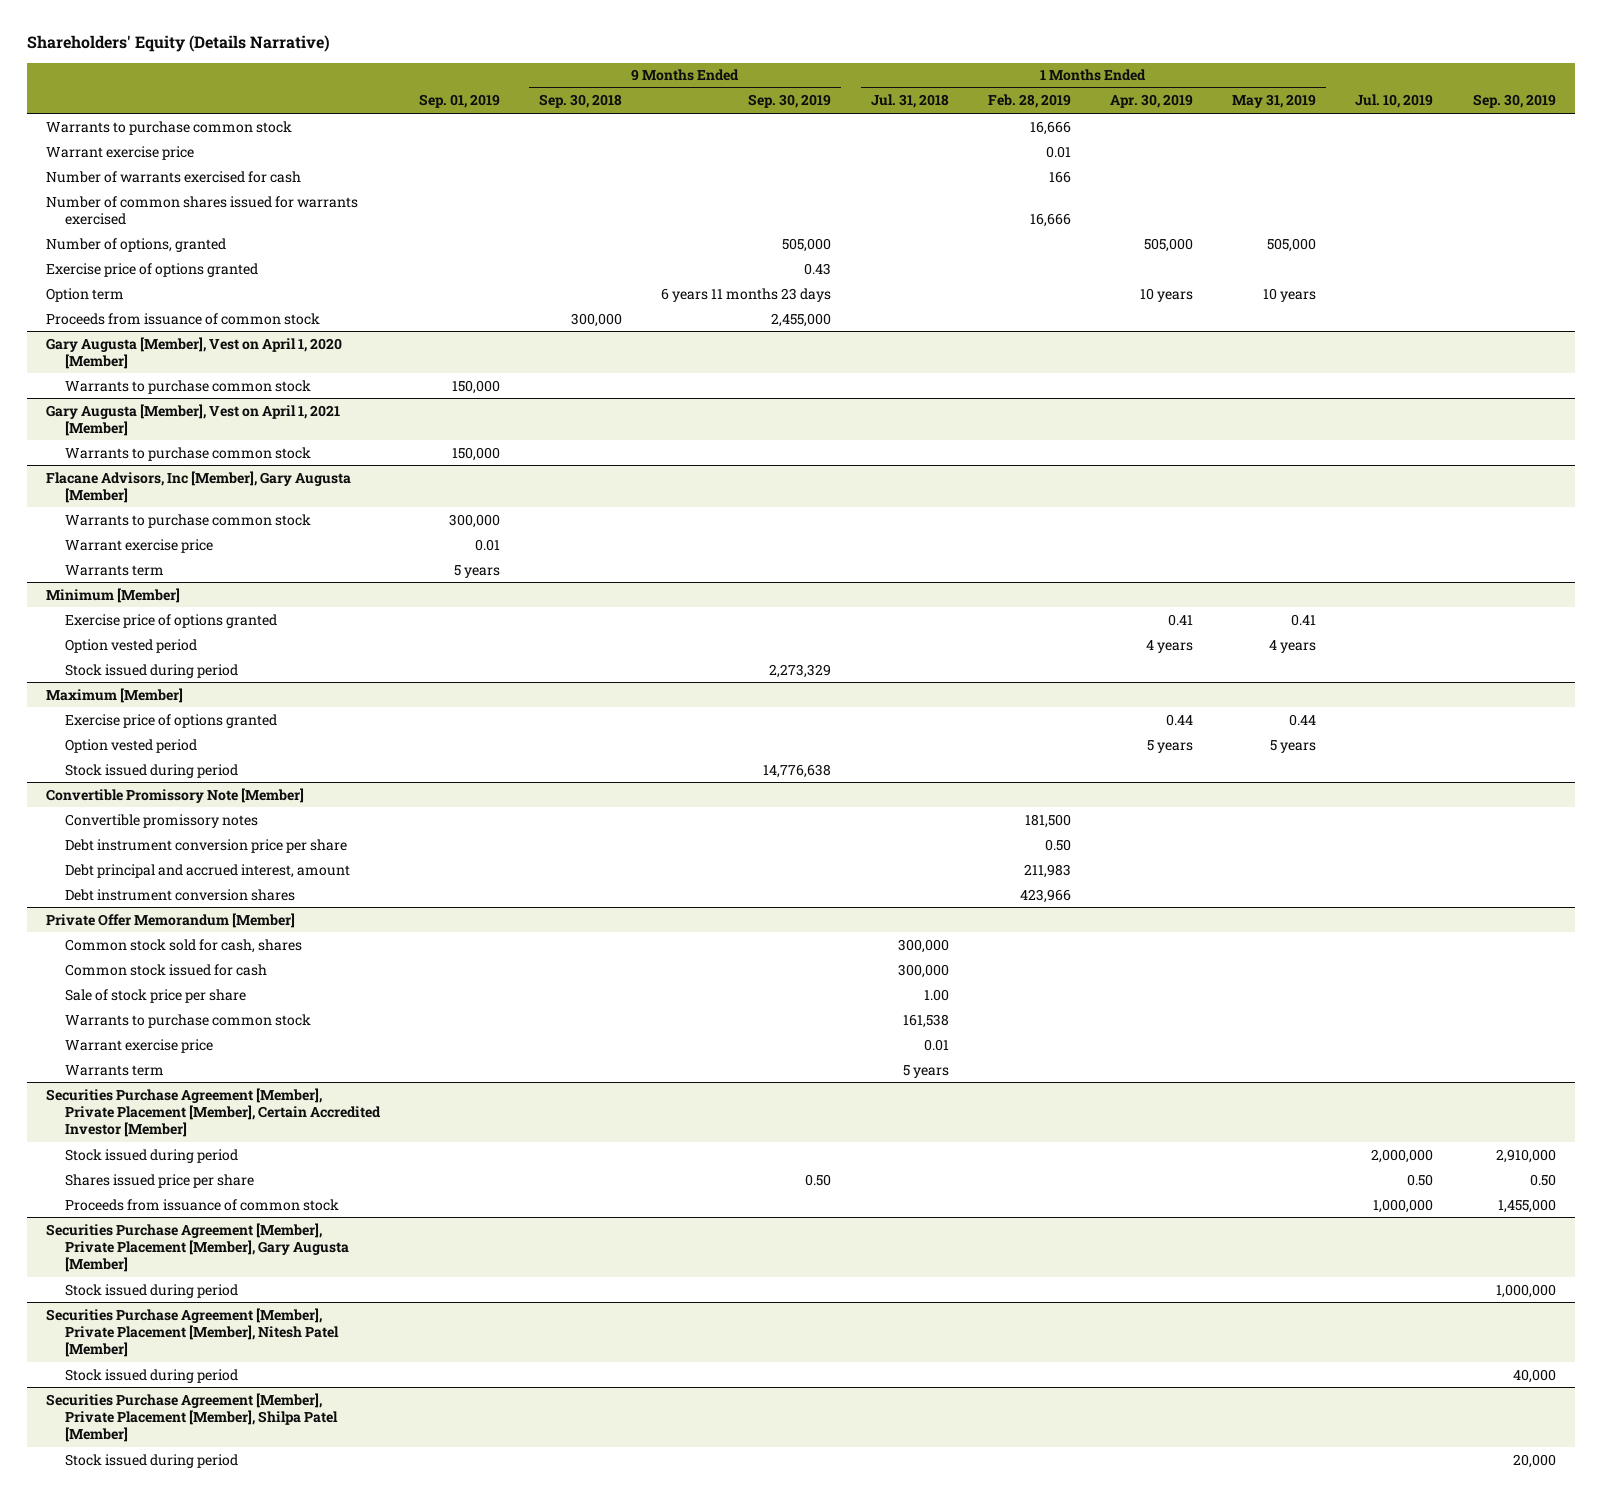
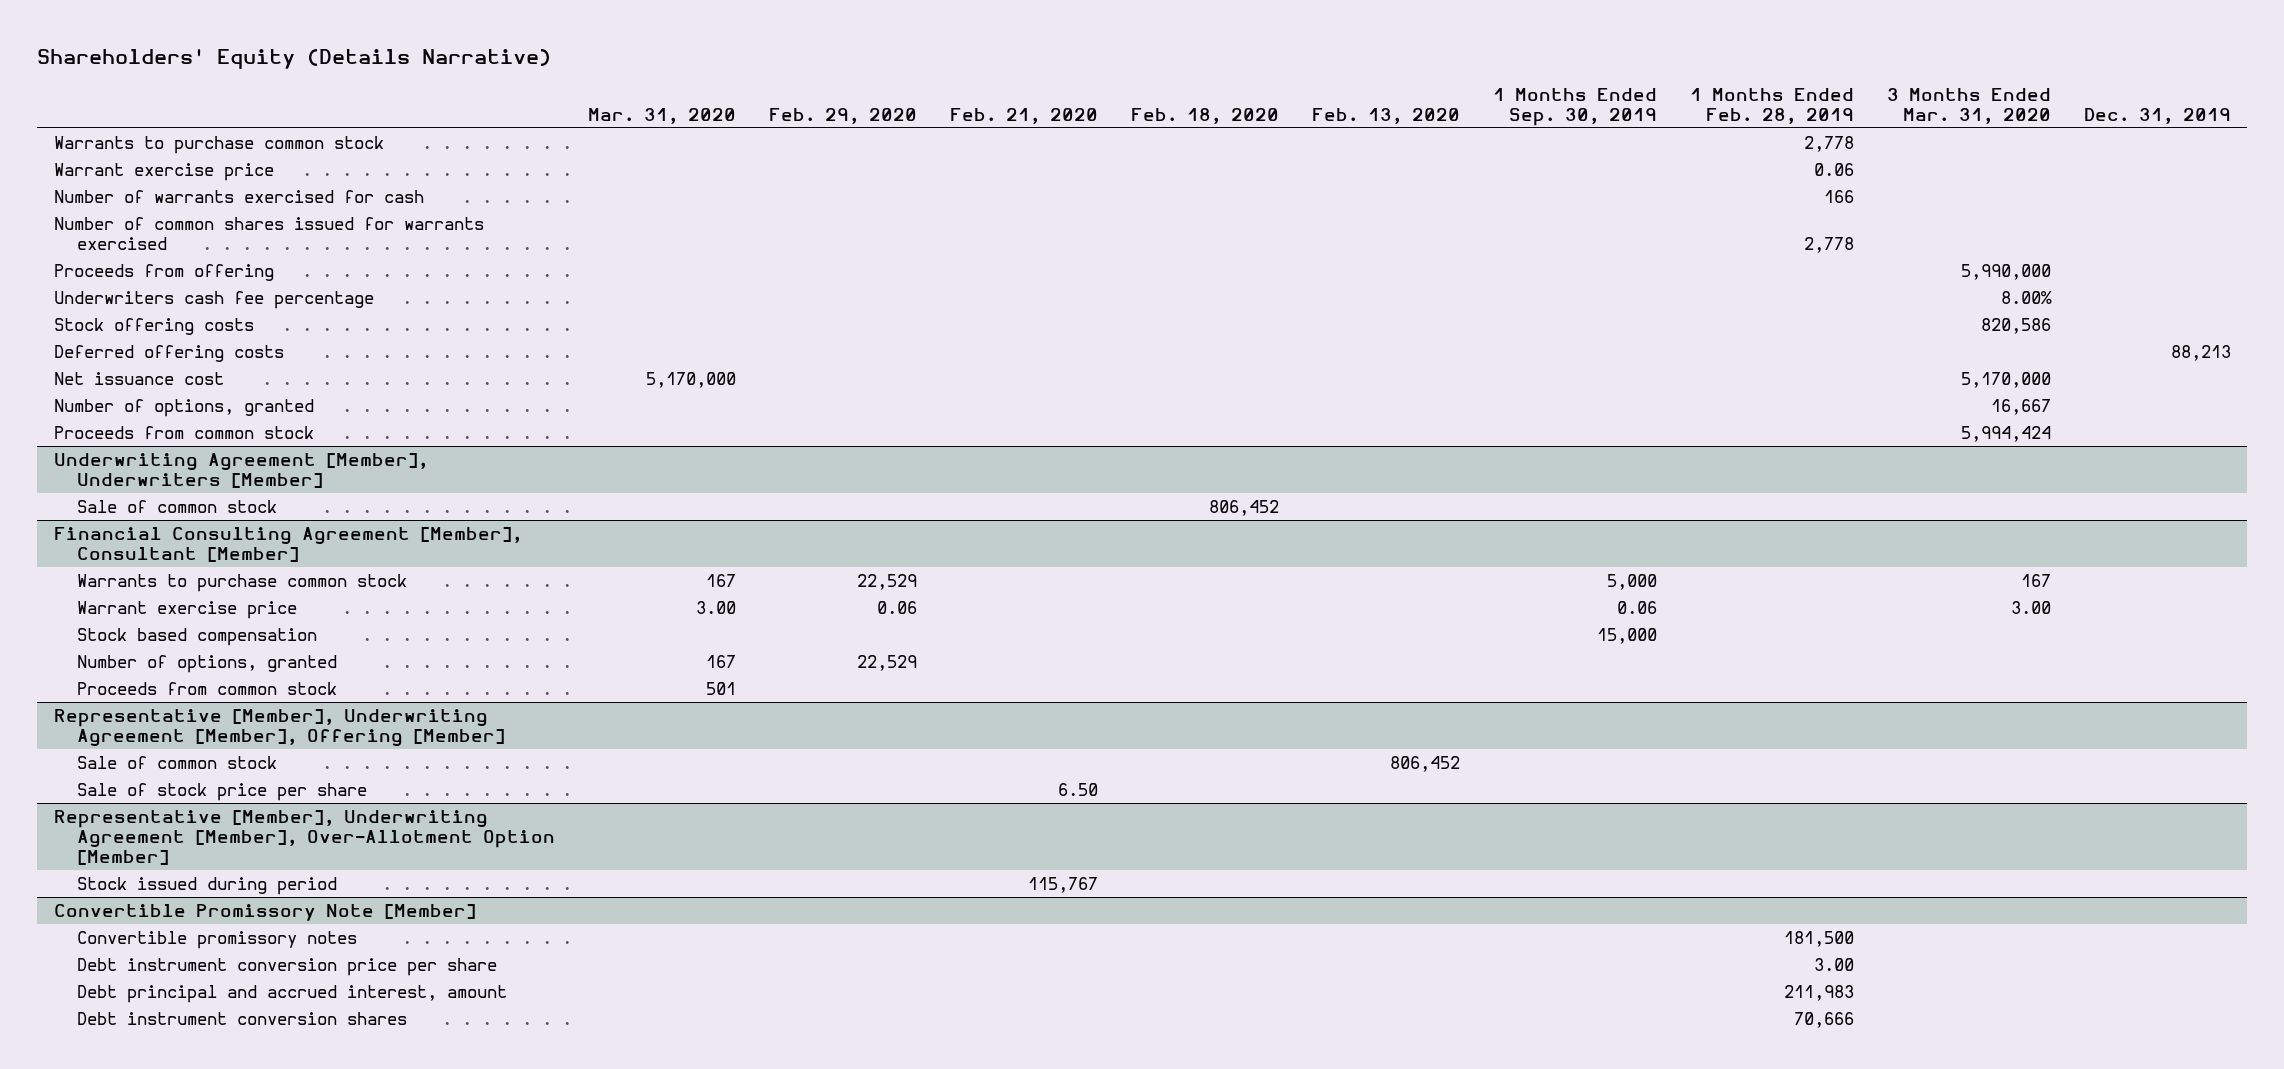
- | Sep. 01, 2019 | 9 Months Ended Sep. 30, 2018 | 9 Months Ended Sep. 30, 2019 | 1 Months Ended Jul. 31, 2018 | 1 Months Ended Feb. 28, 2019 | 1 Months Ended Apr. 30, 2019 | 1 Months Ended May 31, 2019 | Jul. 10, 2019 | Sep. 30, 2019
+ | Mar. 31, 2020 | Feb. 29, 2020 | Feb. 21, 2020 | Feb. 18, 2020 | Feb. 13, 2020 | 1 Months Ended Sep. 30, 2019 | 1 Months Ended Feb. 28, 2019 | 3 Months Ended Mar. 31, 2020 | Dec. 31, 2019
- Warrants to purchase common stock | | | | | 16,666 | | | |
- Warrant exercise price | | | | | 0.01 | | | |
+ Warrants to purchase common stock | | | | | | | 2,778 | |
+ Warrant exercise price | | | | | | | 0.06 | |
- Number of common shares issued for warrants exercised | | | | | 16,666 | | | |
+ Number of common shares issued for warrants exercised | | | | | | | 2,778 | |
+ Proceeds from offering | | | | | | | | 5,990,000 |
+ Underwriters cash fee percentage | | | | | | | | 8.00% |
+ Stock offering costs | | | | | | | | 820,586 |
+ Deferred offering costs | | | | | | | | | 88,213
+ Net issuance cost | 5,170,000 | | | | | | | 5,170,000 |
- Exercise price of options granted | | | 0.43 | | | | | |
- Option term | | | 6 years 11 months 23 days | | | 10 years | 10 years | |
- Proceeds from issuance of common stock | | 300,000 | 2,455,000 | | | | | |
- Gary Augusta [Member], Vest on April 1, 2020 [Member]
- Warrants to purchase common stock | 150,000 | | | | | | | |
- Gary Augusta [Member], Vest on April 1, 2021 [Member]
- Warrants to purchase common stock | 150,000 | | | | | | | |
- Flacane Advisors, Inc [Member], Gary Augusta [Member]
- Warrants to purchase common stock | 300,000 | | | | | | | |
- Warrant exercise price | 0.01 | | | | | | | |
- Warrants term | 5 years | | | | | | | |
- Minimum [Member]
- Exercise price of options granted | | | | | | 0.41 | 0.41 | |
- Option vested period | | | | | | 4 years | 4 years | |
- Stock issued during period | | | 2,273,329 | | | | | |
- Maximum [Member]
- Exercise price of options granted | | | | | | 0.44 | 0.44 | |
- Option vested period | | | | | | 5 years | 5 years | |
- Stock issued during period | | | 14,776,638 | | | | | |
+ Proceeds from common stock | | | | | | | | 5,994,424 |
+ Underwriting Agreement [Member], Underwriters [Member]
+ Sale of common stock | | | | 806,452 | | | | |
+ Financial Consulting Agreement [Member], Consultant [Member]
+ Warrants to purchase common stock | 167 | 22,529 | | | | 5,000 | | 167 |
+ Warrant exercise price | 3.00 | 0.06 | | | | 0.06 | | 3.00 |
+ Stock based compensation | | | | | | 15,000 | | |
+ Number of options, granted | 167 | 22,529 | | | | | | |
+ Proceeds from common stock | 501 | | | | | | | |
+ Representative [Member], Underwriting Agreement [Member], Offering [Member]
+ Sale of common stock | | | | | 806,452 | | | |
+ Sale of stock price per share | | | 6.50 | | | | | |
+ Representative [Member], Underwriting Agreement [Member], Over-Allotment Option [Member]
+ Stock issued during period | | | 115,767 | | | | | |
@ Convertible Promissory Note [Member]
- Debt instrument conversion price per share | | | | | 0.50 | | | |
+ Debt instrument conversion price per share | | | | | | | 3.00 | |
- Debt instrument conversion shares | | | | | 423,966 | | | |
- Private Offer Memorandum [Member]
- Common stock sold for cash, shares | | | | 300,000 | | | | |
- Common stock issued for cash | | | | 300,000 | | | | |
- Sale of stock price per share | | | | 1.00 | | | | |
- Warrants to purchase common stock | | | | 161,538 | | | | |
- Warrant exercise price | | | | 0.01 | | | | |
- Warrants term | | | | 5 years | | | | |
- Securities Purchase Agreement [Member], Private Placement [Member], Certain Accredited Investor [Member]
- Stock issued during period | | | | | | | | 2,000,000 | 2,910,000
- Shares issued price per share | | | 0.50 | | | | | 0.50 | 0.50
- Proceeds from issuance of common stock | | | | | | | | 1,000,000 | 1,455,000
- Securities Purchase Agreement [Member], Private Placement [Member], Gary Augusta [Member]
- Stock issued during period | | | | | | | | | 1,000,000
- Securities Purchase Agreement [Member], Private Placement [Member], Nitesh Patel [Member]
- Stock issued during period | | | | | | | | | 40,000
- Securities Purchase Agreement [Member], Private Placement [Member], Shilpa Patel [Member]
- Stock issued during period | | | | | | | | | 20,000
@ Convertible Promissory Note [Member]
+ Debt instrument conversion shares | | | | | | | 70,666 | |

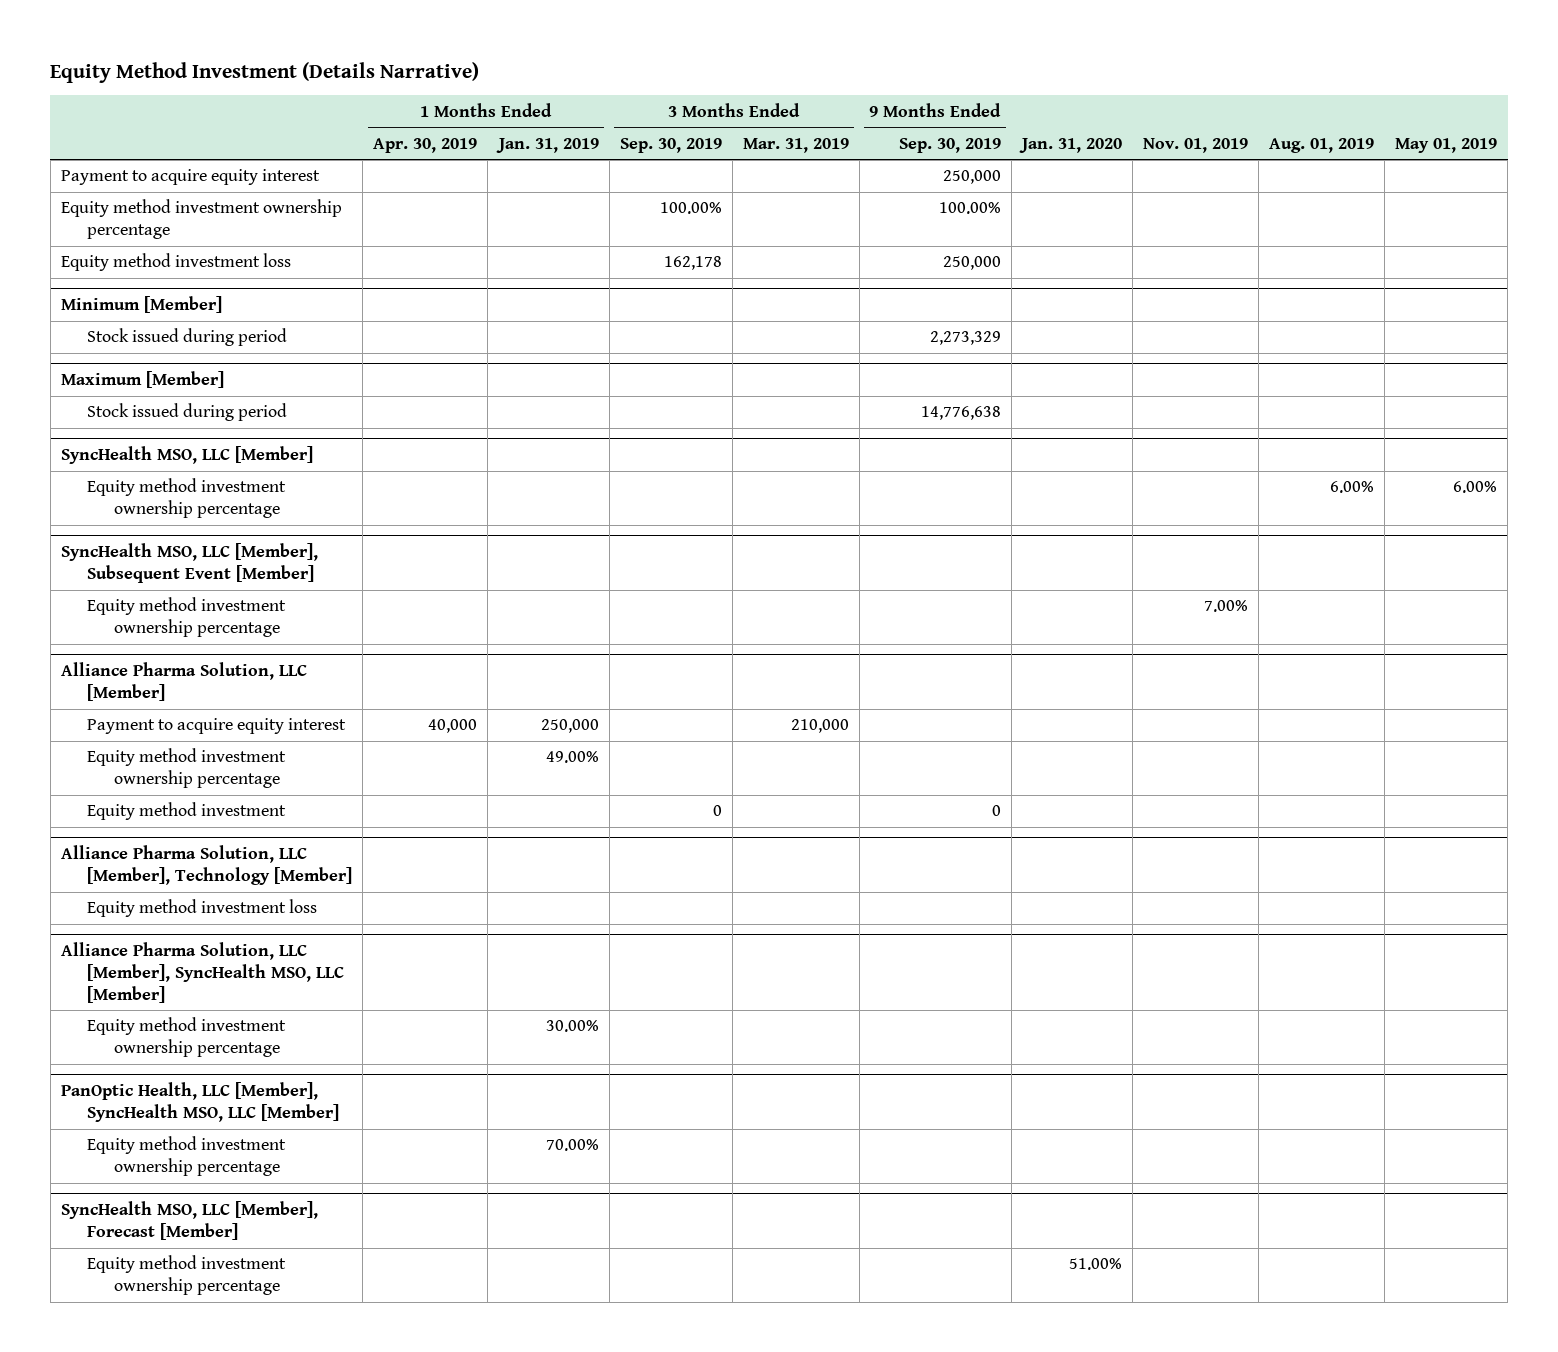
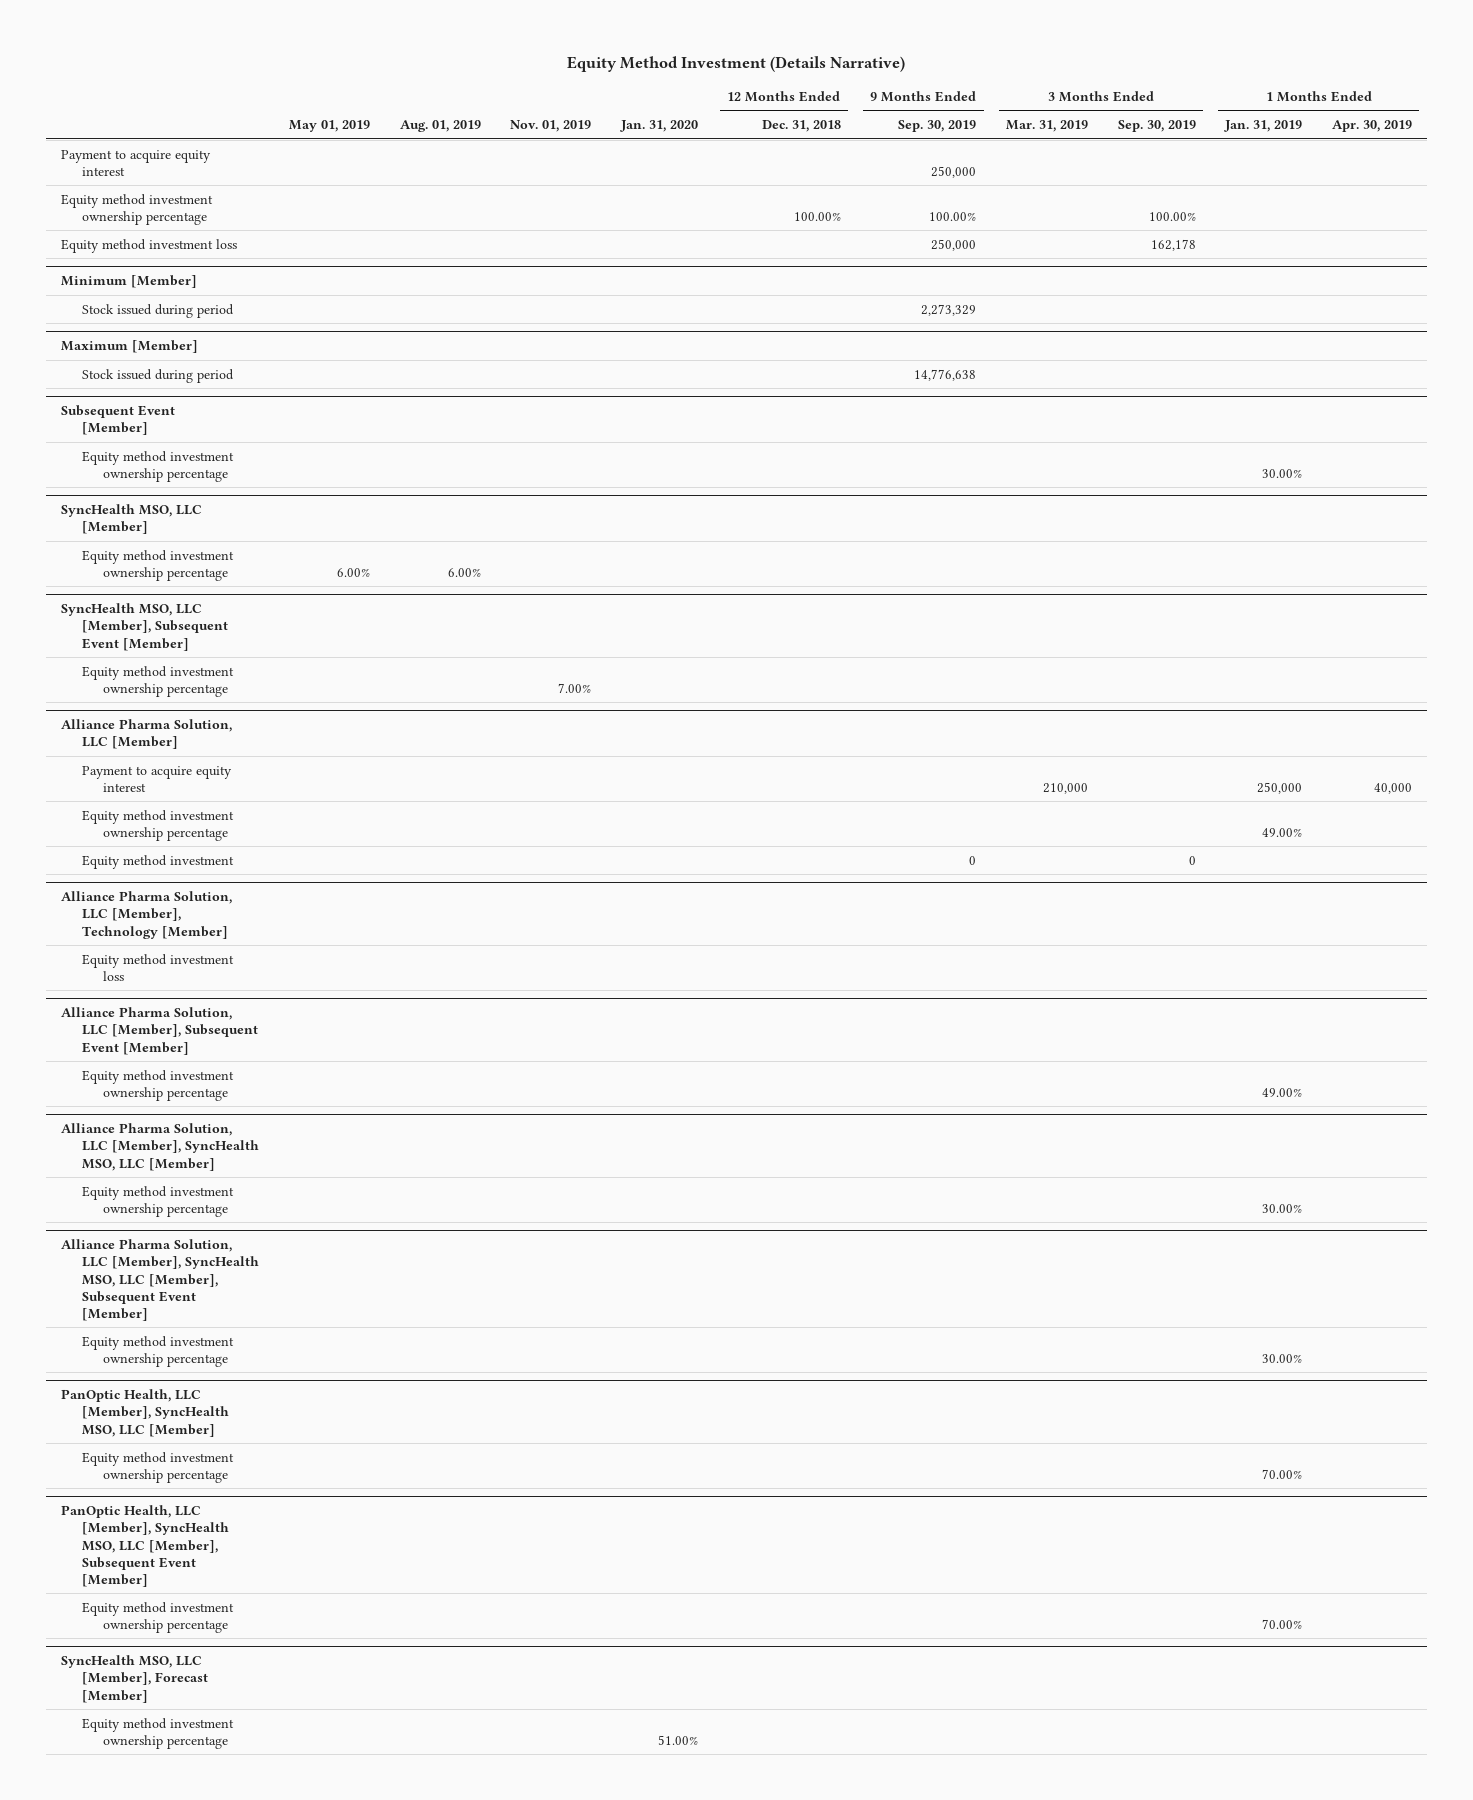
- | 1 Months Ended Apr. 30, 2019 | 1 Months Ended Jan. 31, 2019 | 3 Months Ended Sep. 30, 2019 | 3 Months Ended Mar. 31, 2019 | 9 Months Ended Sep. 30, 2019 | Jan. 31, 2020 | Nov. 01, 2019 | Aug. 01, 2019 | May 01, 2019
+ | May 01, 2019 | Aug. 01, 2019 | Nov. 01, 2019 | Jan. 31, 2020 | 12 Months Ended Dec. 31, 2018 | 9 Months Ended Sep. 30, 2019 | 3 Months Ended Mar. 31, 2019 | 3 Months Ended Sep. 30, 2019 | 1 Months Ended Jan. 31, 2019 | 1 Months Ended Apr. 30, 2019
+ Subsequent Event [Member]
+ Equity method investment ownership percentage | | | | | | | | | 30.00% |
+ Alliance Pharma Solution, LLC [Member], Subsequent Event [Member]
+ Equity method investment ownership percentage | | | | | | | | | 49.00% |
+ Alliance Pharma Solution, LLC [Member], SyncHealth MSO, LLC [Member], Subsequent Event [Member]
+ Equity method investment ownership percentage | | | | | | | | | 30.00% |
+ PanOptic Health, LLC [Member], SyncHealth MSO, LLC [Member], Subsequent Event [Member]
+ Equity method investment ownership percentage | | | | | | | | | 70.00% |

